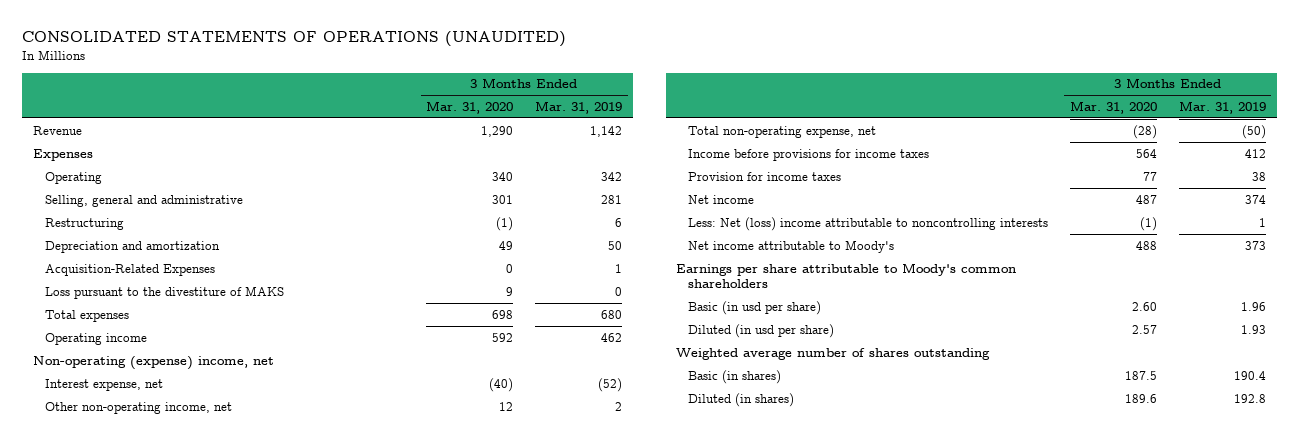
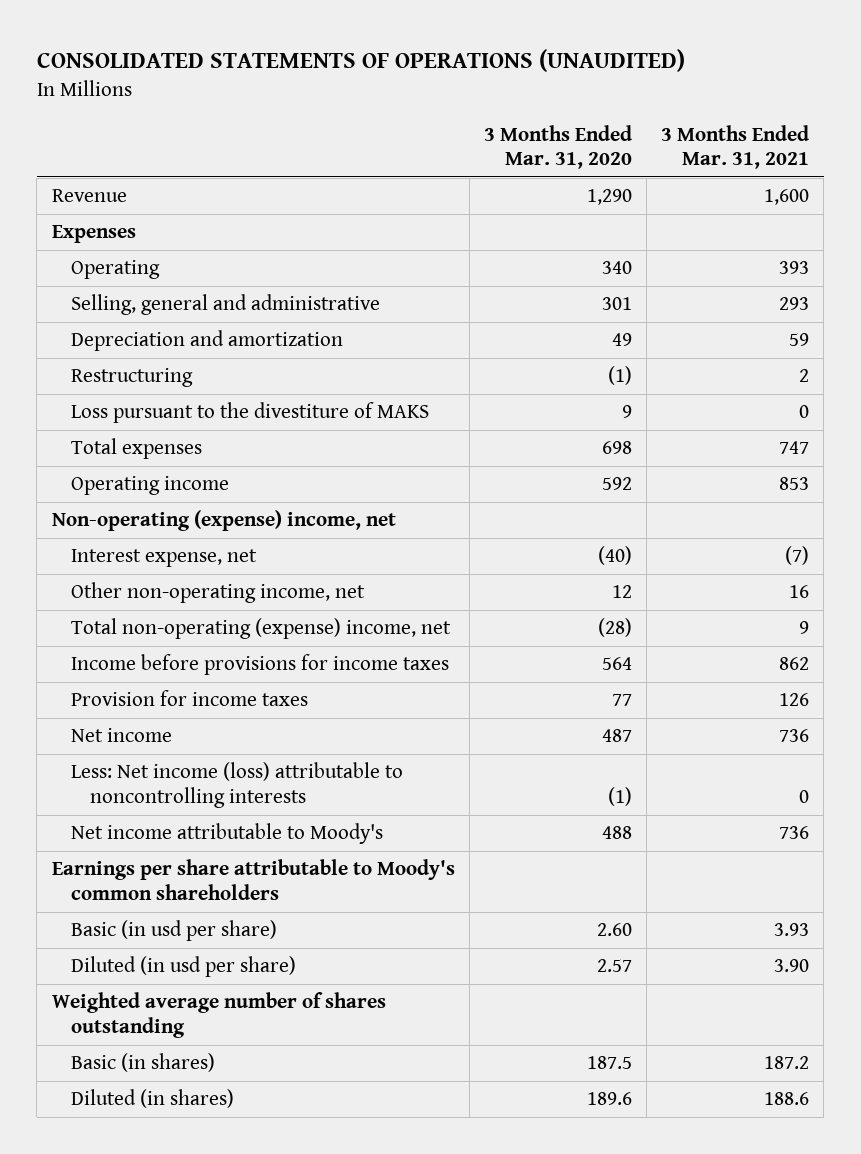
- | 3 Months Ended Mar. 31, 2020 | 3 Months Ended Mar. 31, 2019
+ | 3 Months Ended Mar. 31, 2020 | 3 Months Ended Mar. 31, 2021
- Acquisition-Related Expenses | 0 | 1
moved down: Restructuring | (1) | 2
- Total non-operating expense, net | (28) | (50)
+ Total non-operating (expense) income, net | (28) | 9
- Less: Net (loss) income attributable to noncontrolling interests | (1) | 1
+ Less: Net income (loss) attributable to noncontrolling interests | (1) | 0

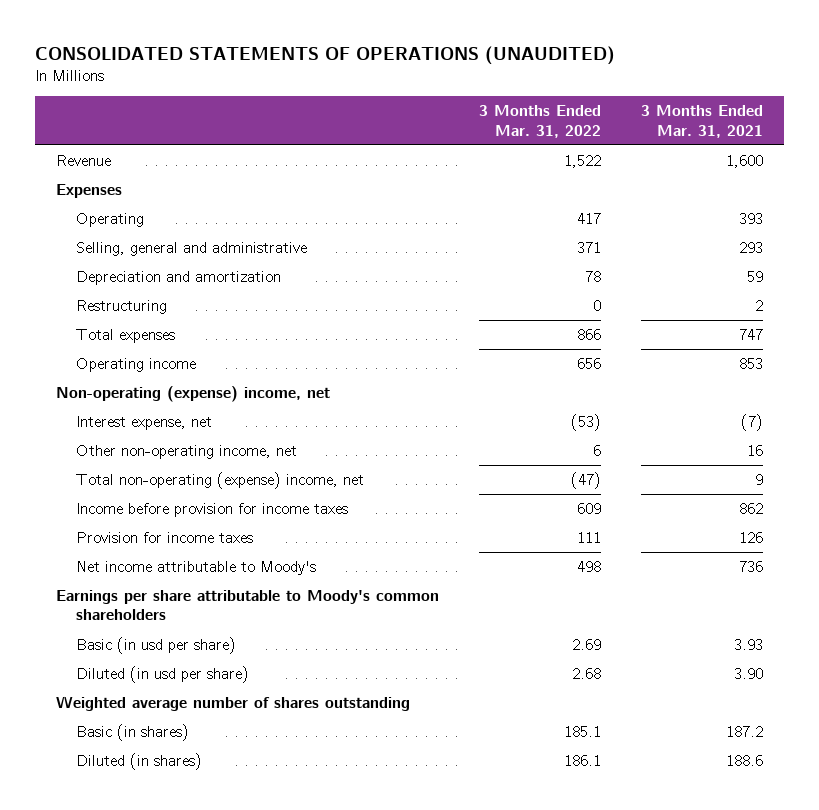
- | 3 Months Ended Mar. 31, 2020 | 3 Months Ended Mar. 31, 2021
+ | 3 Months Ended Mar. 31, 2022 | 3 Months Ended Mar. 31, 2021
- Loss pursuant to the divestiture of MAKS | 9 | 0
- Income before provisions for income taxes | 564 | 862
+ Income before provision for income taxes | 609 | 862
- Net income | 487 | 736
- Less: Net income (loss) attributable to noncontrolling interests | (1) | 0

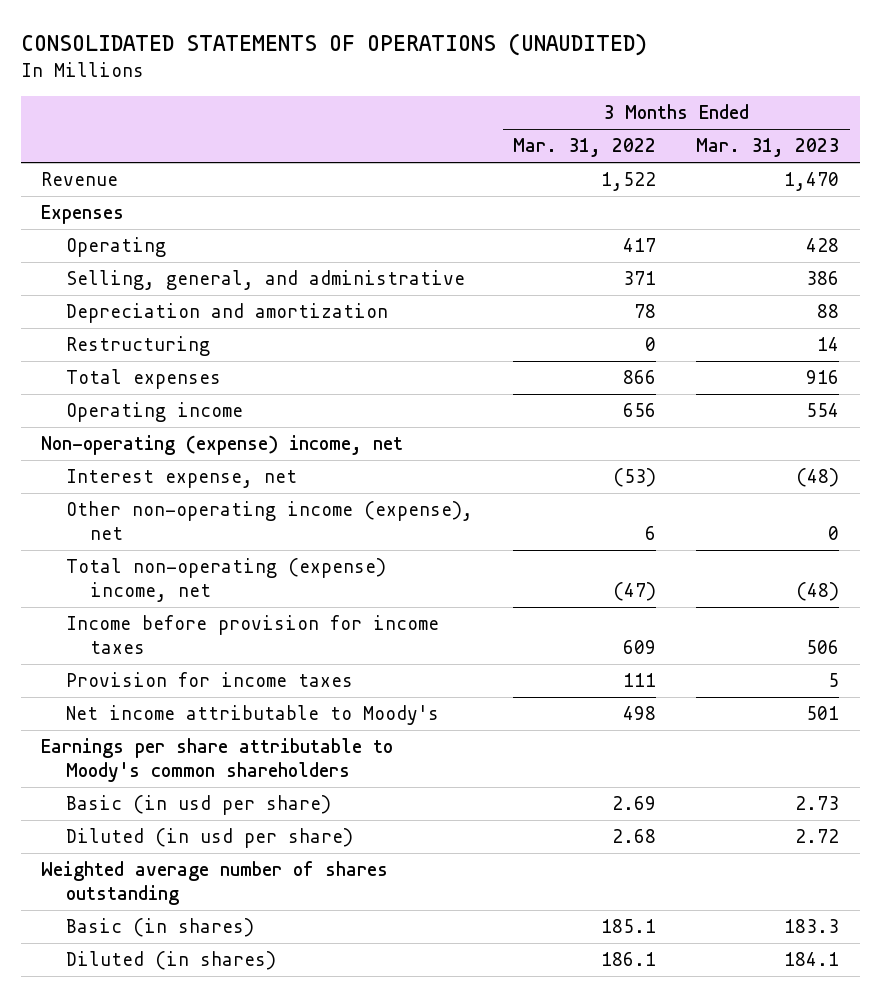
- | 3 Months Ended Mar. 31, 2022 | 3 Months Ended Mar. 31, 2021
+ | 3 Months Ended Mar. 31, 2022 | 3 Months Ended Mar. 31, 2023
- Selling, general and administrative | 371 | 293
+ Selling, general, and administrative | 371 | 386
- Other non-operating income, net | 6 | 16
+ Other non-operating income (expense), net | 6 | 0

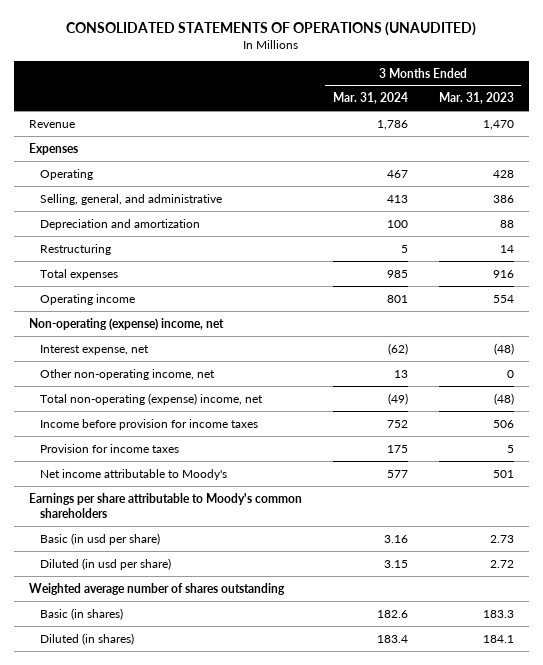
- | 3 Months Ended Mar. 31, 2022 | 3 Months Ended Mar. 31, 2023
+ | 3 Months Ended Mar. 31, 2024 | 3 Months Ended Mar. 31, 2023
- Other non-operating income (expense), net | 6 | 0
+ Other non-operating income, net | 13 | 0

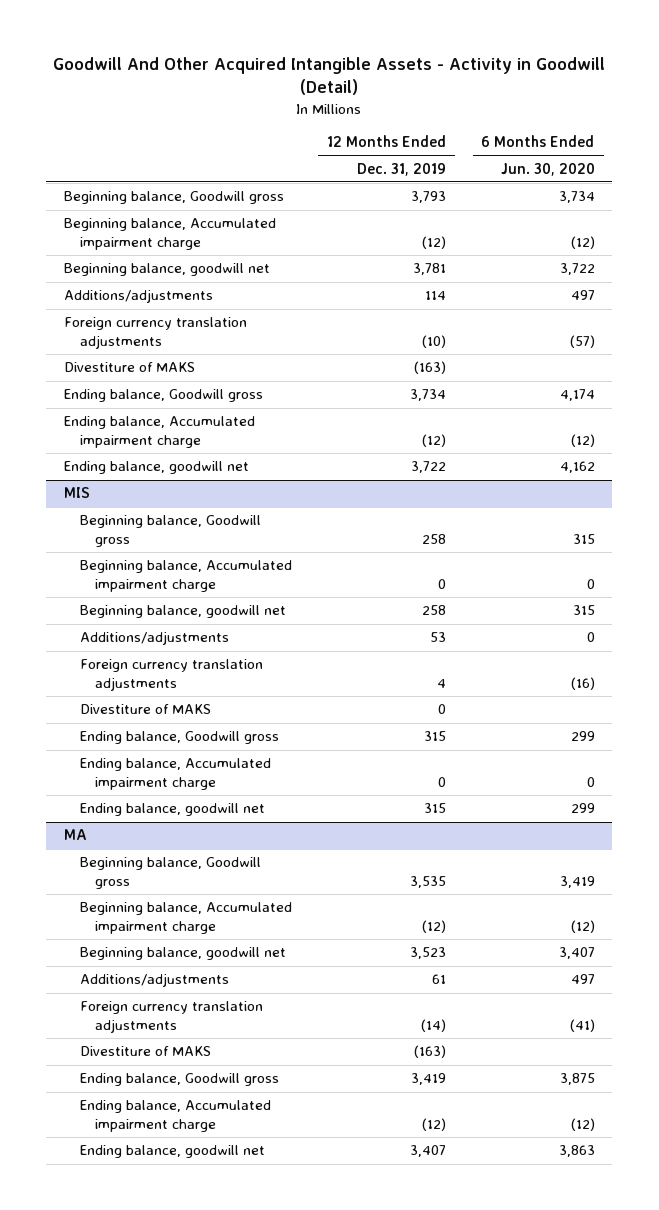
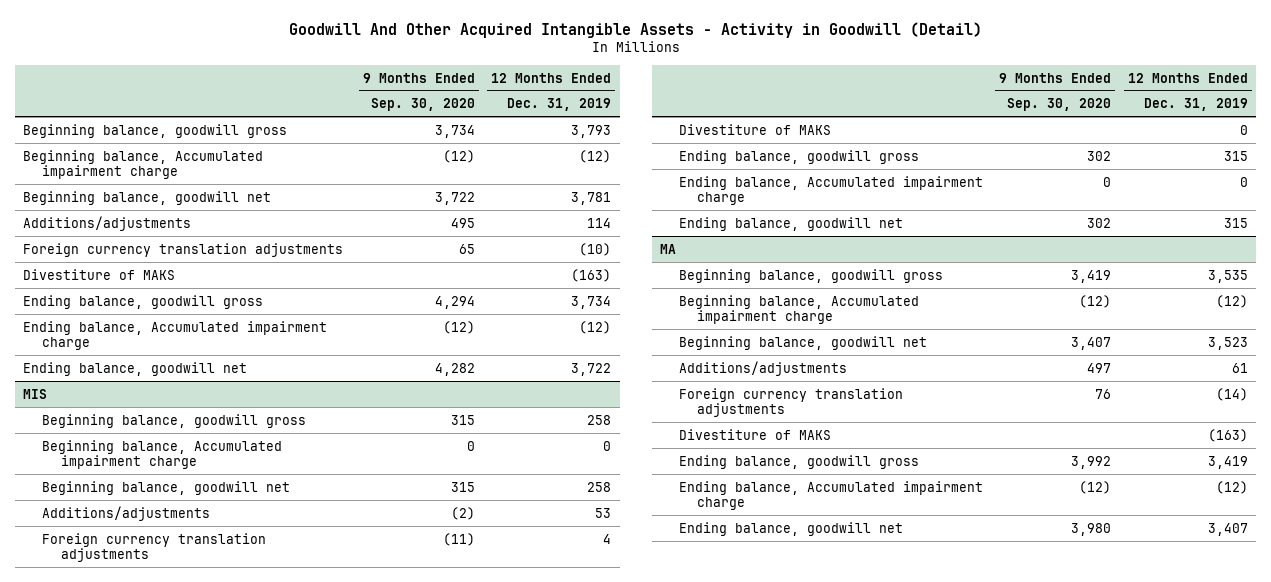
- | 12 Months Ended Dec. 31, 2019 | 6 Months Ended Jun. 30, 2020
+ | 9 Months Ended Sep. 30, 2020 | 12 Months Ended Dec. 31, 2019
- Beginning balance, Goodwill gross | 3,793 | 3,734
+ Beginning balance, goodwill gross | 3,734 | 3,793
- Ending balance, Goodwill gross | 3,734 | 4,174
+ Ending balance, goodwill gross | 4,294 | 3,734
@ MIS
- Beginning balance, Goodwill gross | 258 | 315
+ Beginning balance, goodwill gross | 315 | 258
- Ending balance, Goodwill gross | 315 | 299
+ Ending balance, goodwill gross | 302 | 315
@ MA
- Beginning balance, Goodwill gross | 3,535 | 3,419
+ Beginning balance, goodwill gross | 3,419 | 3,535
- Ending balance, Goodwill gross | 3,419 | 3,875
+ Ending balance, goodwill gross | 3,992 | 3,419

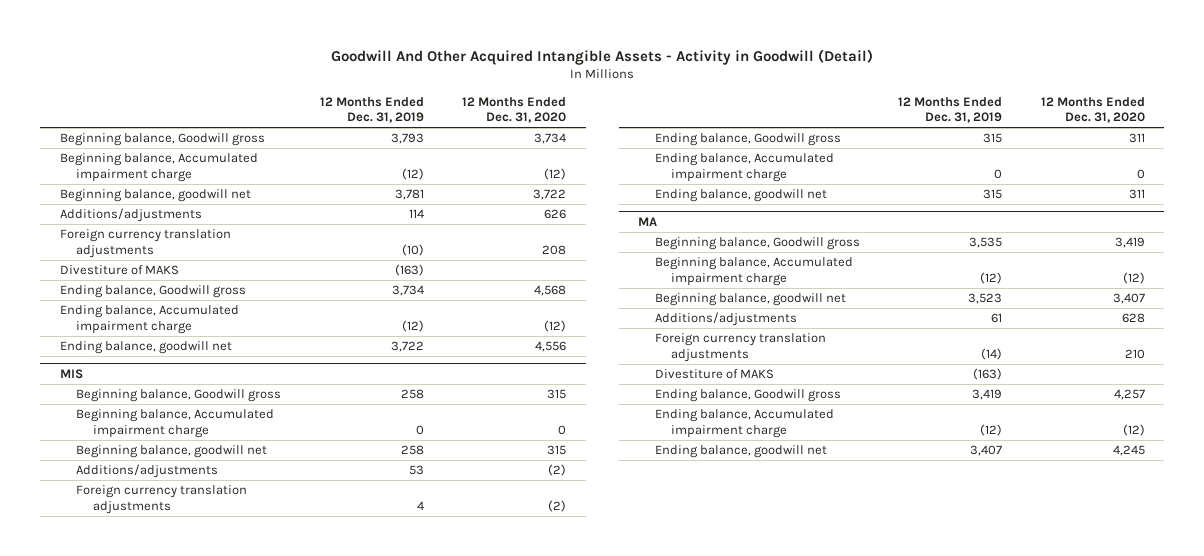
- | 9 Months Ended Sep. 30, 2020 | 12 Months Ended Dec. 31, 2019
+ | 12 Months Ended Dec. 31, 2019 | 12 Months Ended Dec. 31, 2020
- Beginning balance, goodwill gross | 3,734 | 3,793
+ Beginning balance, Goodwill gross | 3,793 | 3,734
- Ending balance, goodwill gross | 4,294 | 3,734
+ Ending balance, Goodwill gross | 3,734 | 4,568
@ MIS
- Beginning balance, goodwill gross | 315 | 258
+ Beginning balance, Goodwill gross | 258 | 315
- Divestiture of MAKS | | 0
- Ending balance, goodwill gross | 302 | 315
+ Ending balance, Goodwill gross | 315 | 311
@ MA
- Beginning balance, goodwill gross | 3,419 | 3,535
+ Beginning balance, Goodwill gross | 3,535 | 3,419
- Ending balance, goodwill gross | 3,992 | 3,419
+ Ending balance, Goodwill gross | 3,419 | 4,257

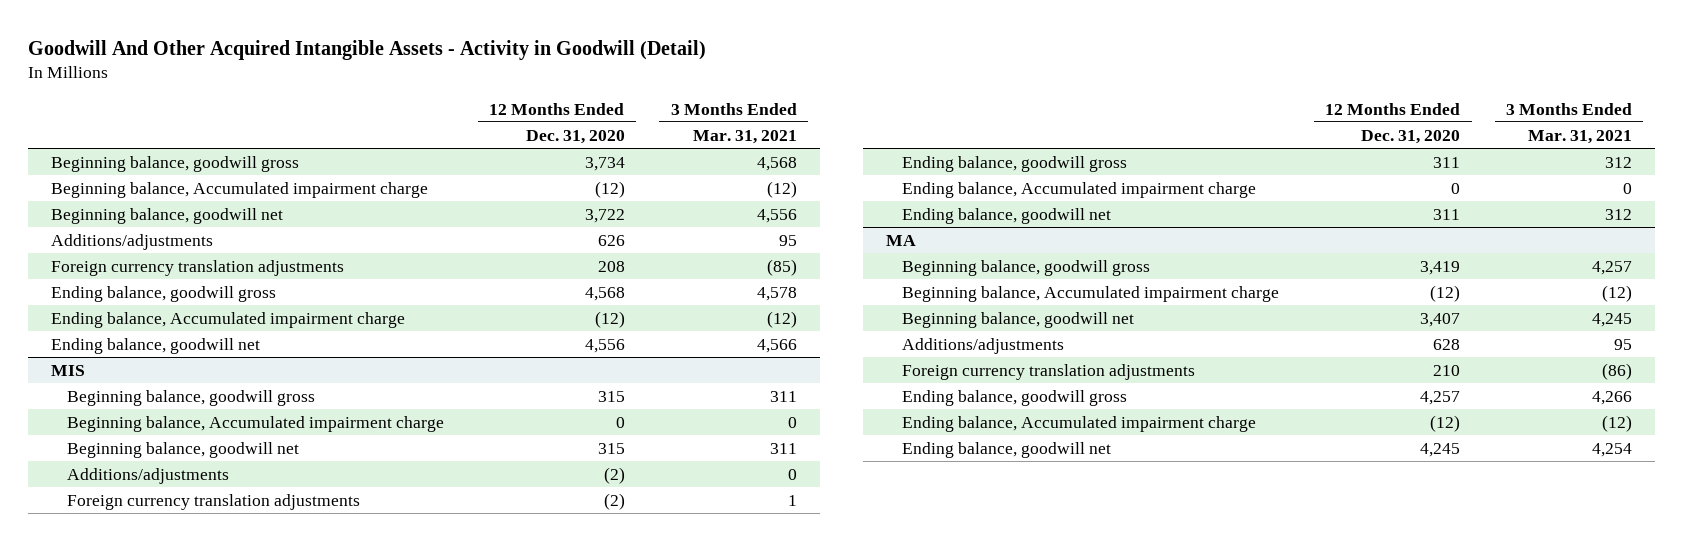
- | 12 Months Ended Dec. 31, 2019 | 12 Months Ended Dec. 31, 2020
+ | 12 Months Ended Dec. 31, 2020 | 3 Months Ended Mar. 31, 2021
- Beginning balance, Goodwill gross | 3,793 | 3,734
+ Beginning balance, goodwill gross | 3,734 | 4,568
- Divestiture of MAKS | (163) |
- Ending balance, Goodwill gross | 3,734 | 4,568
+ Ending balance, goodwill gross | 4,568 | 4,578
@ MIS
- Beginning balance, Goodwill gross | 258 | 315
+ Beginning balance, goodwill gross | 315 | 311
- Ending balance, Goodwill gross | 315 | 311
+ Ending balance, goodwill gross | 311 | 312
@ MA
- Beginning balance, Goodwill gross | 3,535 | 3,419
+ Beginning balance, goodwill gross | 3,419 | 4,257
- Divestiture of MAKS | (163) |
- Ending balance, Goodwill gross | 3,419 | 4,257
+ Ending balance, goodwill gross | 4,257 | 4,266

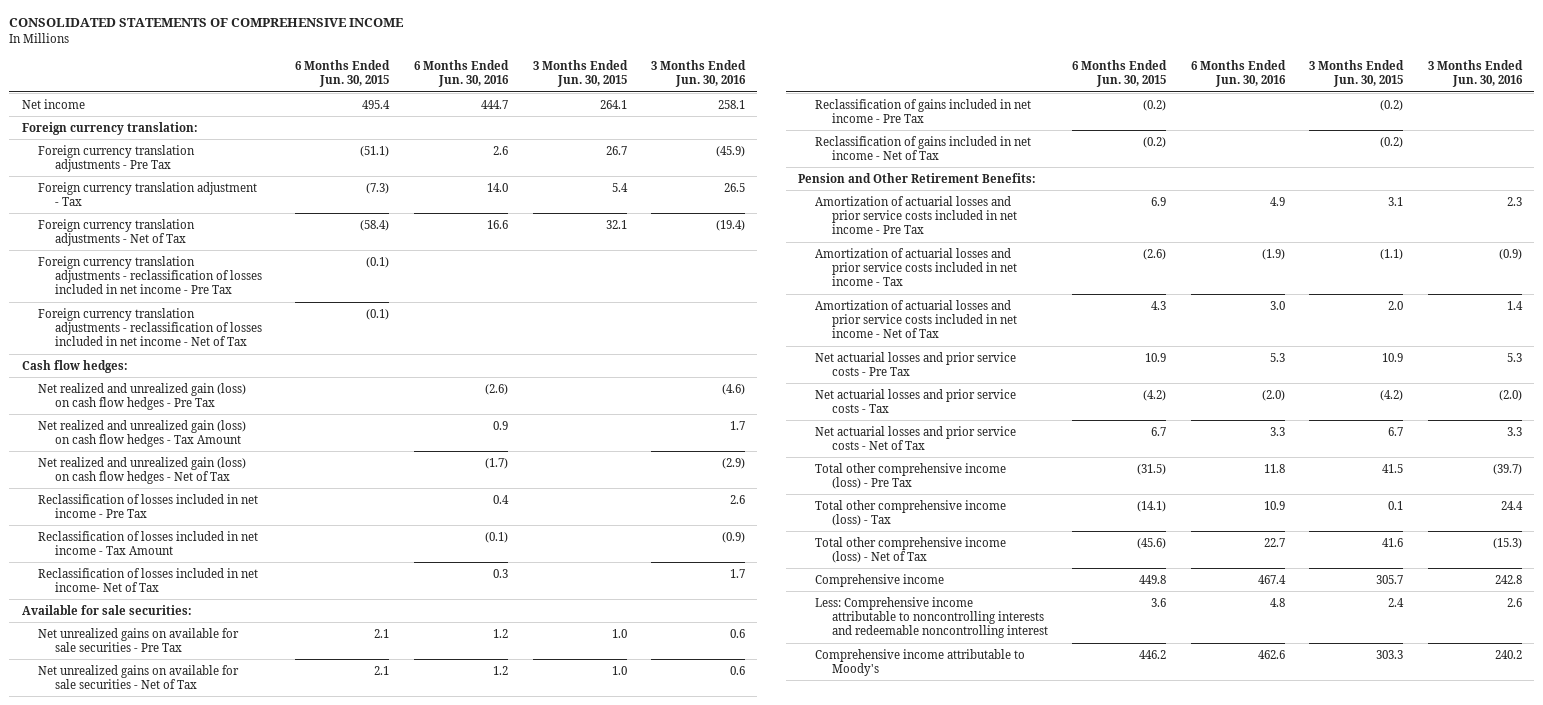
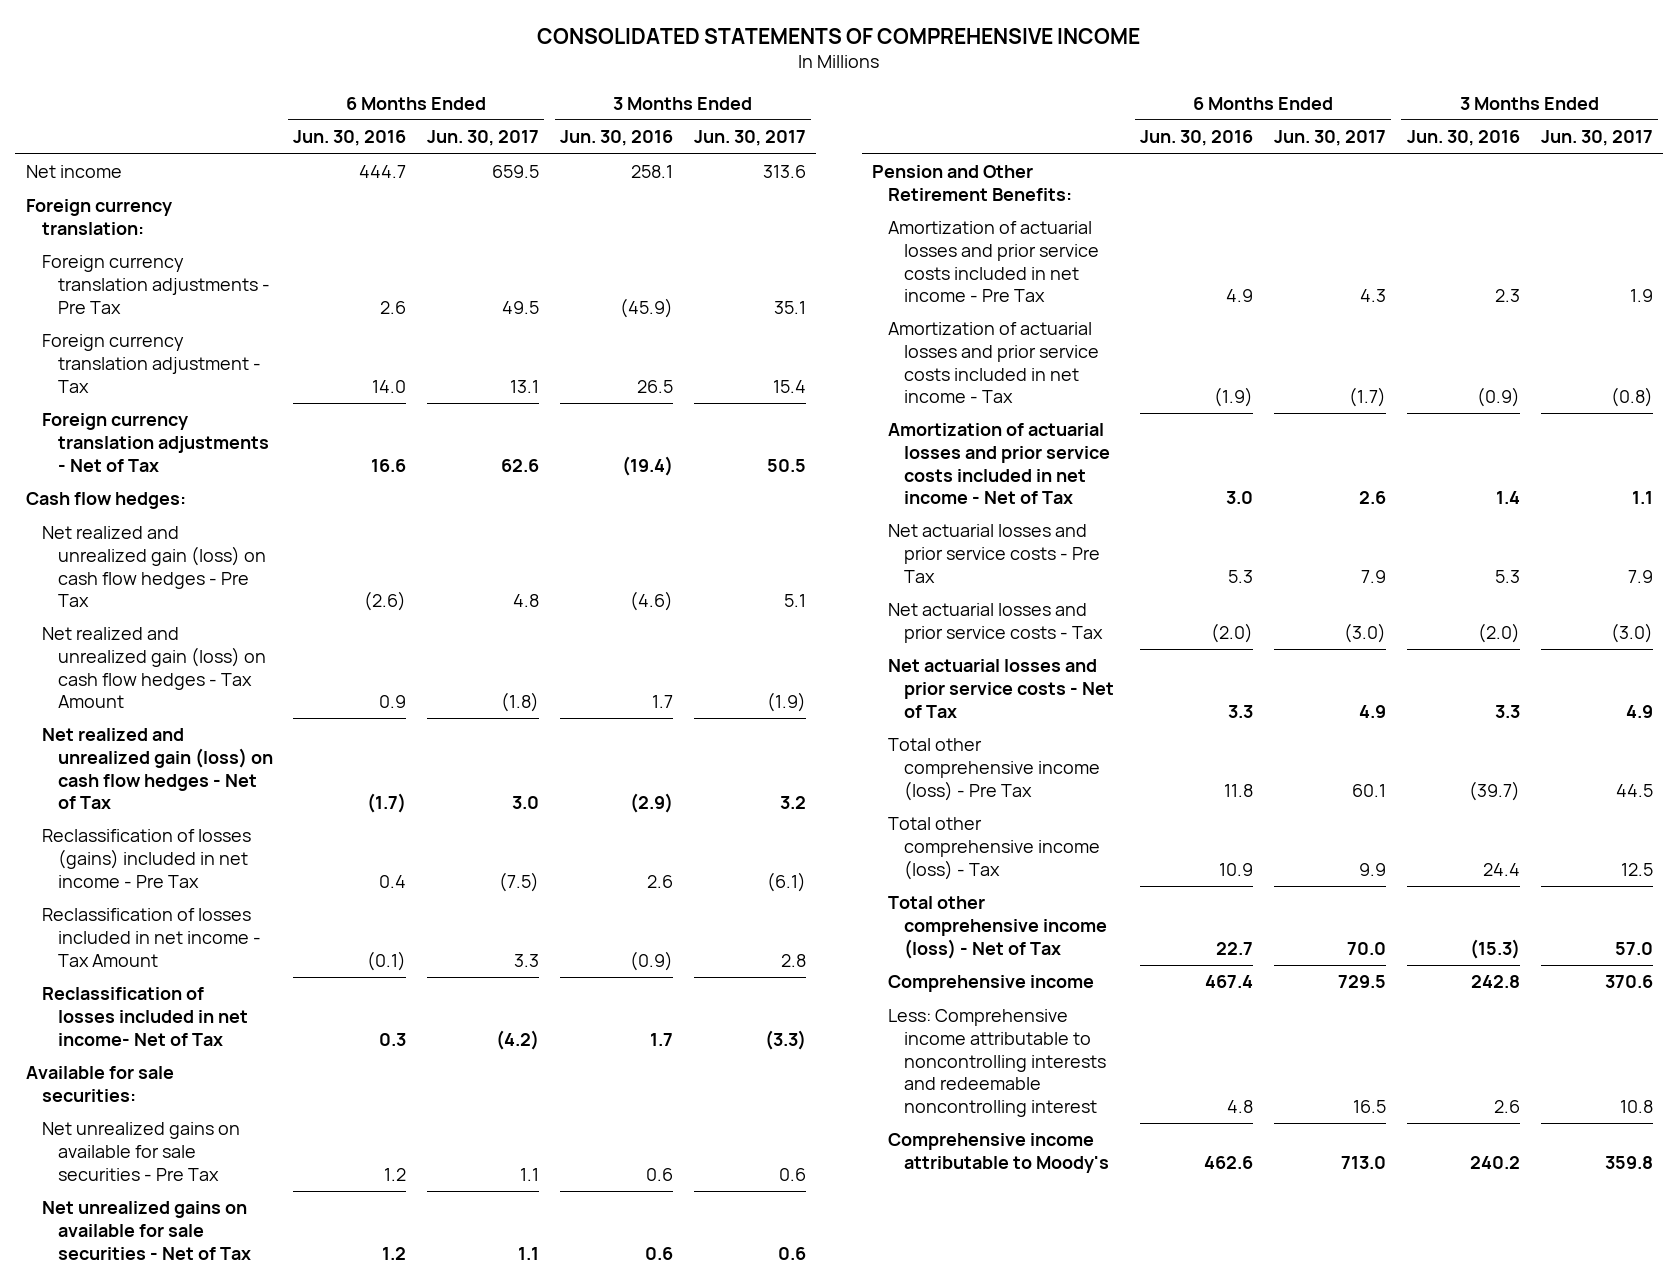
- | 6 Months Ended Jun. 30, 2015 | 6 Months Ended Jun. 30, 2016 | 3 Months Ended Jun. 30, 2015 | 3 Months Ended Jun. 30, 2016
+ | 6 Months Ended Jun. 30, 2016 | 6 Months Ended Jun. 30, 2017 | 3 Months Ended Jun. 30, 2016 | 3 Months Ended Jun. 30, 2017
- Foreign currency translation adjustments - reclassification of losses included in net income - Pre Tax | (0.1) | | |
- Foreign currency translation adjustments - reclassification of losses included in net income - Net of Tax | (0.1) | | |
- Reclassification of losses included in net income - Pre Tax | | 0.4 | | 2.6
+ Reclassification of losses (gains) included in net income - Pre Tax | 0.4 | (7.5) | 2.6 | (6.1)
- Reclassification of gains included in net income - Pre Tax | (0.2) | | (0.2) |
- Reclassification of gains included in net income - Net of Tax | (0.2) | | (0.2) |

